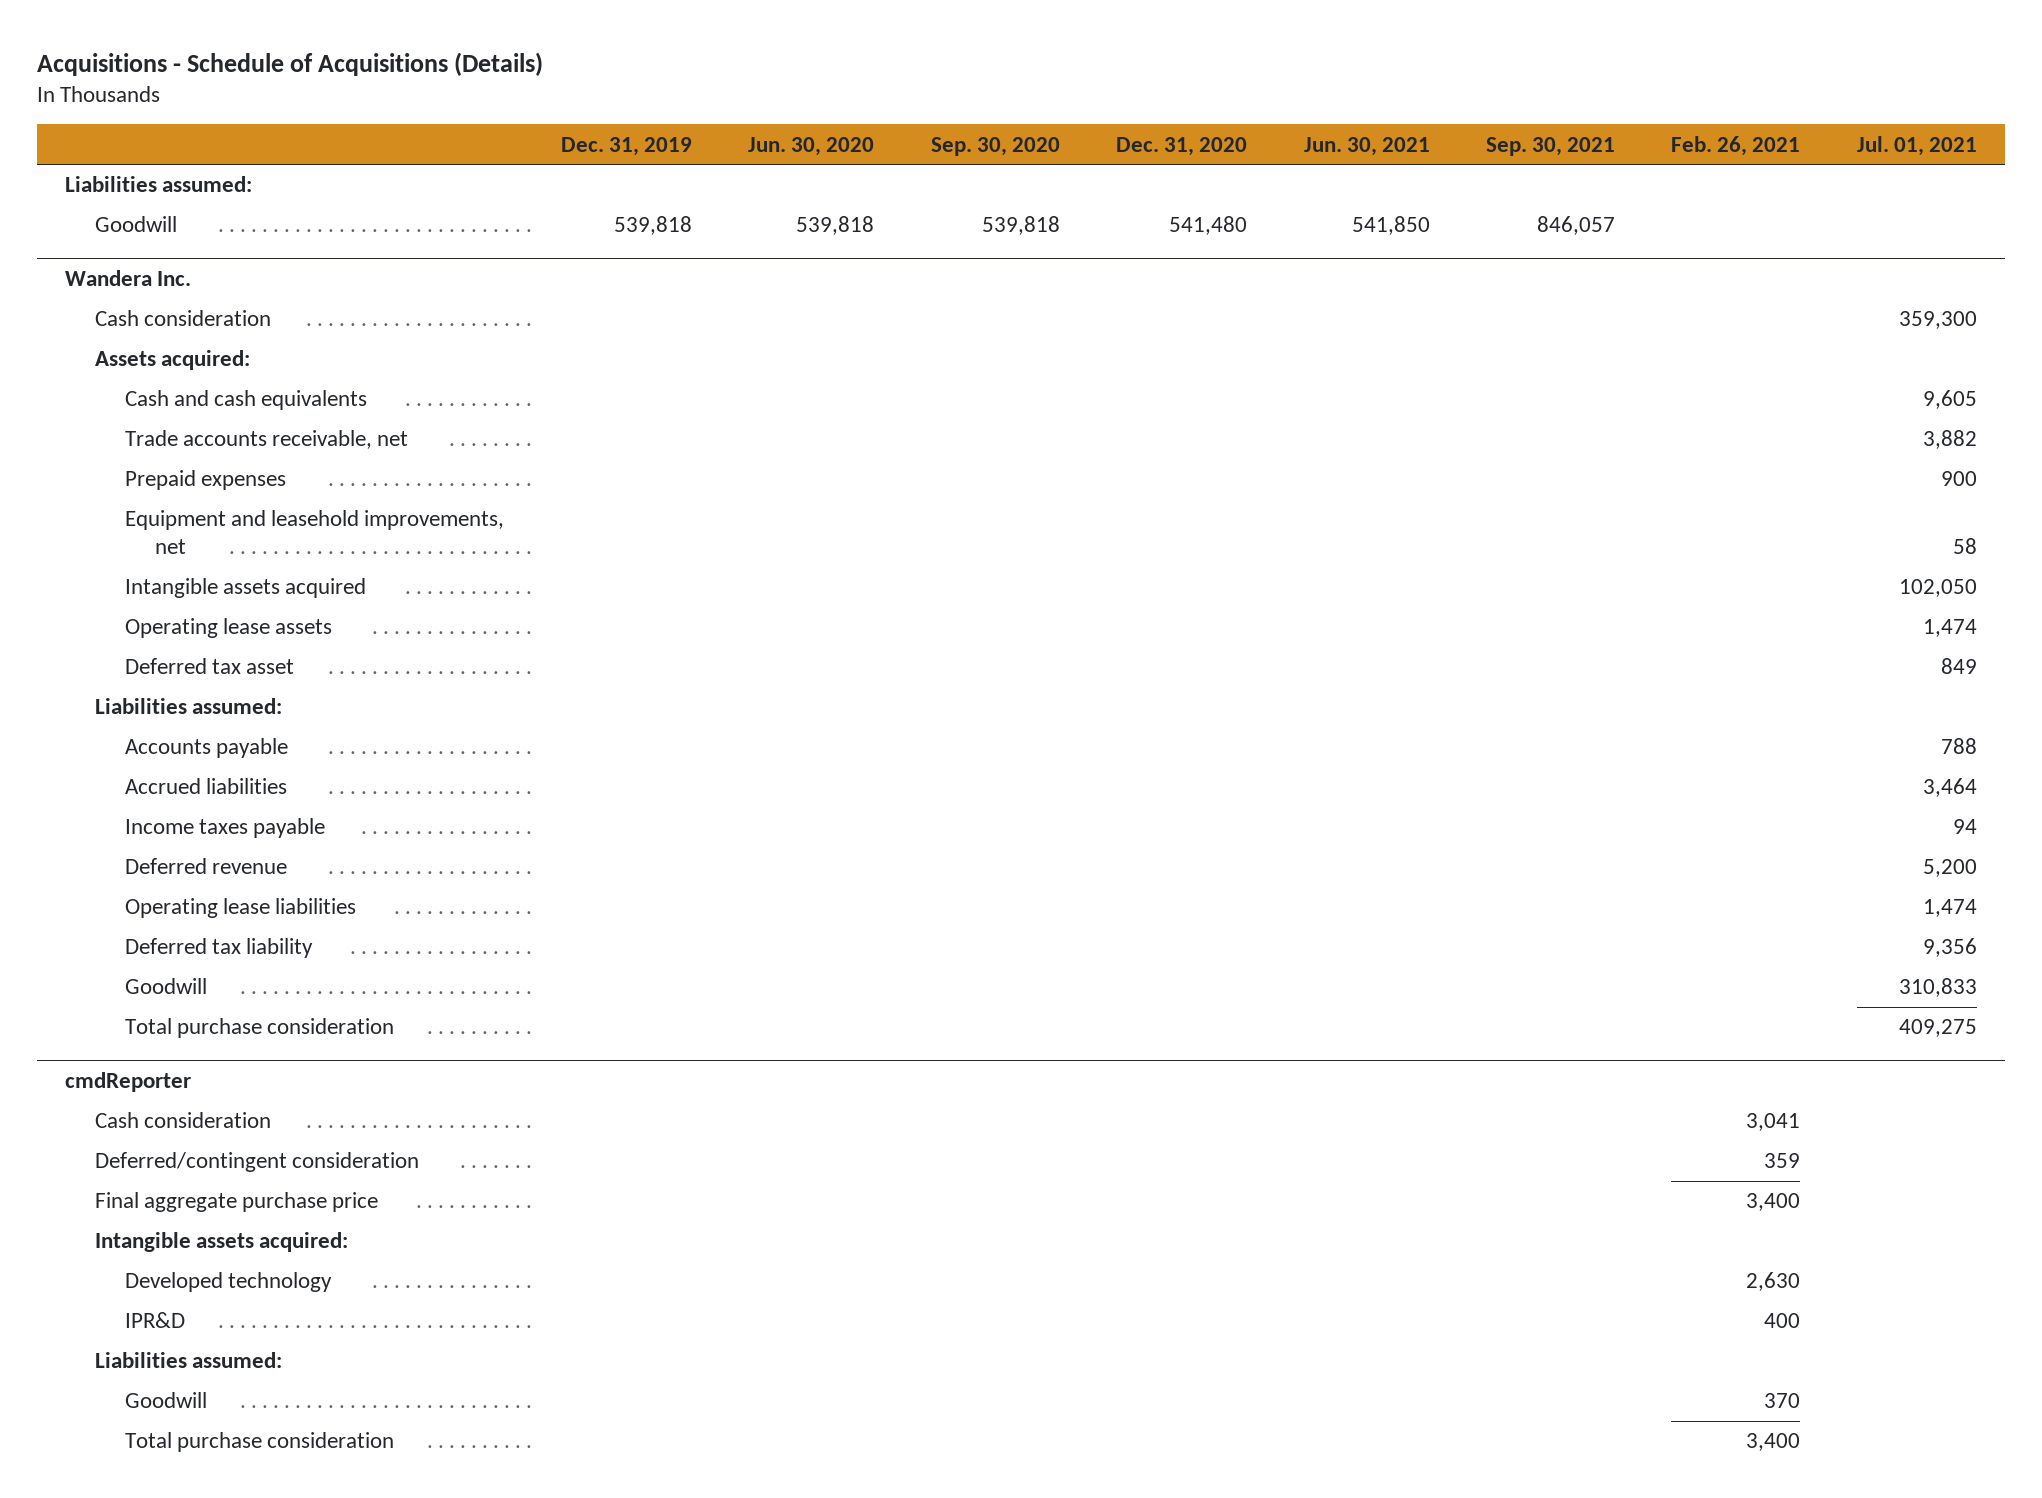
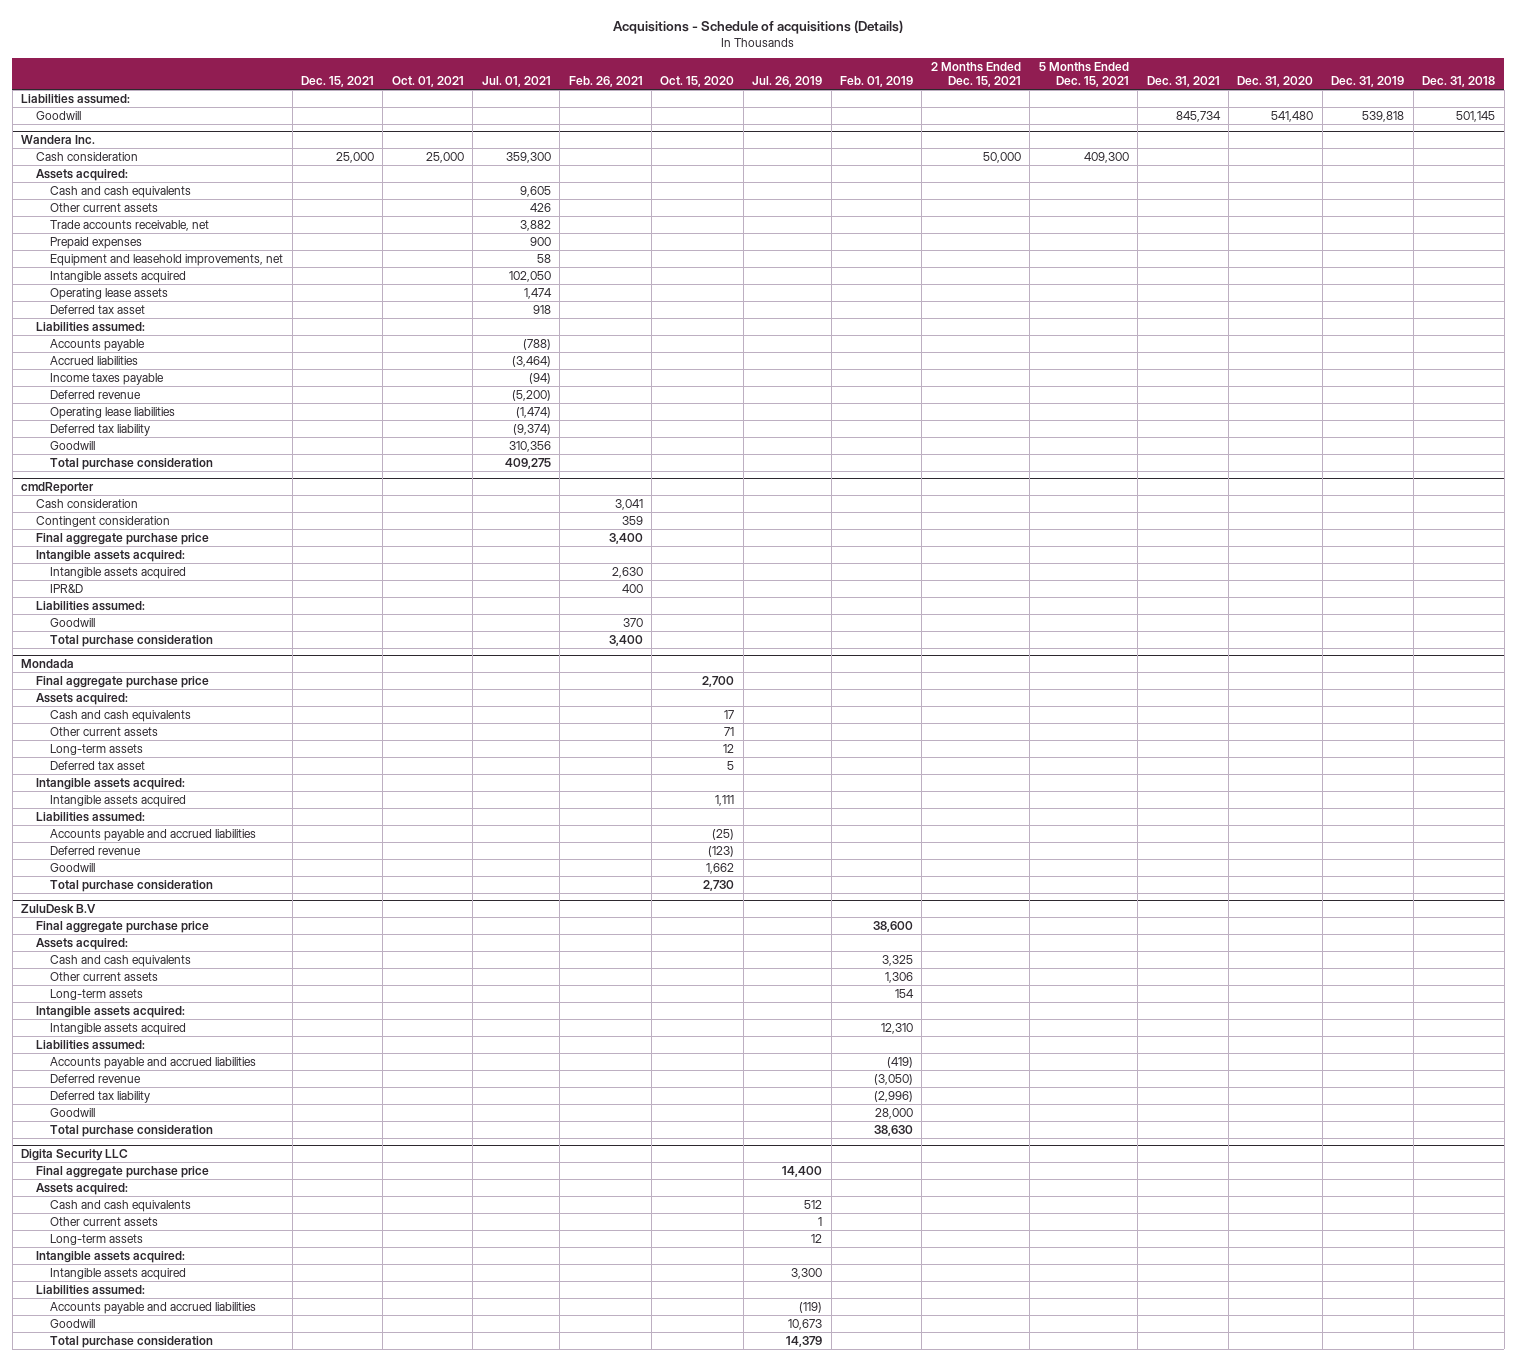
- Acquisitions - Schedule of Acquisitions (Details)
+ Acquisitions - Schedule of acquisitions (Details)
- | Dec. 31, 2019 | Jun. 30, 2020 | Sep. 30, 2020 | Dec. 31, 2020 | Jun. 30, 2021 | Sep. 30, 2021 | Feb. 26, 2021 | Jul. 01, 2021
+ | Dec. 15, 2021 | Oct. 01, 2021 | Jul. 01, 2021 | Feb. 26, 2021 | Oct. 15, 2020 | Jul. 26, 2019 | Feb. 01, 2019 | 2 Months Ended Dec. 15, 2021 | 5 Months Ended Dec. 15, 2021 | Dec. 31, 2021 | Dec. 31, 2020 | Dec. 31, 2019 | Dec. 31, 2018
@ Wandera Inc.
+ Other current assets | | | 426 | | | | | | | | | |
- Deferred tax asset | | | | | | | | 849
+ Deferred tax asset | | | 918 | | | | | | | | | |
- Accounts payable | | | | | | | | 788
- Accrued liabilities | | | | | | | | 3,464
- Income taxes payable | | | | | | | | 94
- Deferred revenue | | | | | | | | 5,200
- Operating lease liabilities | | | | | | | | 1,474
- Deferred tax liability | | | | | | | | 9,356
- Goodwill | | | | | | | | 310,833
+ Accounts payable | | | (788) | | | | | | | | | |
+ Accrued liabilities | | | (3,464) | | | | | | | | | |
+ Income taxes payable | | | (94) | | | | | | | | | |
+ Deferred revenue | | | (5,200) | | | | | | | | | |
+ Operating lease liabilities | | | (1,474) | | | | | | | | | |
+ Deferred tax liability | | | (9,374) | | | | | | | | | |
+ Goodwill | | | 310,356 | | | | | | | | | |
@ cmdReporter
- Deferred/contingent consideration | | | | | | | 359 |
+ Contingent consideration | | | | 359 | | | | | | | | |
- Developed technology | | | | | | | 2,630 |
+ Intangible assets acquired | | | | 2,630 | | | | | | | | |
+ Mondada
+ Final aggregate purchase price | | | | | 2,700 | | | | | | | |
+ Assets acquired:
+ Cash and cash equivalents | | | | | 17 | | | | | | | |
+ Other current assets | | | | | 71 | | | | | | | |
+ Long-term assets | | | | | 12 | | | | | | | |
+ Deferred tax asset | | | | | 5 | | | | | | | |
+ Intangible assets acquired:
+ Intangible assets acquired | | | | | 1,111 | | | | | | | |
+ Liabilities assumed:
+ Accounts payable and accrued liabilities | | | | | (25) | | | | | | | |
+ Deferred revenue | | | | | (123) | | | | | | | |
+ Goodwill | | | | | 1,662 | | | | | | | |
+ Total purchase consideration | | | | | 2,730 | | | | | | | |
+ ZuluDesk B.V
+ Final aggregate purchase price | | | | | | | 38,600 | | | | | |
+ Assets acquired:
+ Cash and cash equivalents | | | | | | | 3,325 | | | | | |
+ Other current assets | | | | | | | 1,306 | | | | | |
+ Long-term assets | | | | | | | 154 | | | | | |
+ Intangible assets acquired:
+ Intangible assets acquired | | | | | | | 12,310 | | | | | |
+ Liabilities assumed:
+ Accounts payable and accrued liabilities | | | | | | | (419) | | | | | |
+ Deferred revenue | | | | | | | (3,050) | | | | | |
+ Deferred tax liability | | | | | | | (2,996) | | | | | |
+ Goodwill | | | | | | | 28,000 | | | | | |
+ Total purchase consideration | | | | | | | 38,630 | | | | | |
+ Digita Security LLC
+ Final aggregate purchase price | | | | | | 14,400 | | | | | | |
+ Assets acquired:
+ Cash and cash equivalents | | | | | | 512 | | | | | | |
+ Other current assets | | | | | | 1 | | | | | | |
+ Long-term assets | | | | | | 12 | | | | | | |
+ Intangible assets acquired:
+ Intangible assets acquired | | | | | | 3,300 | | | | | | |
+ Liabilities assumed:
+ Accounts payable and accrued liabilities | | | | | | (119) | | | | | | |
+ Goodwill | | | | | | 10,673 | | | | | | |
+ Total purchase consideration | | | | | | 14,379 | | | | | | |

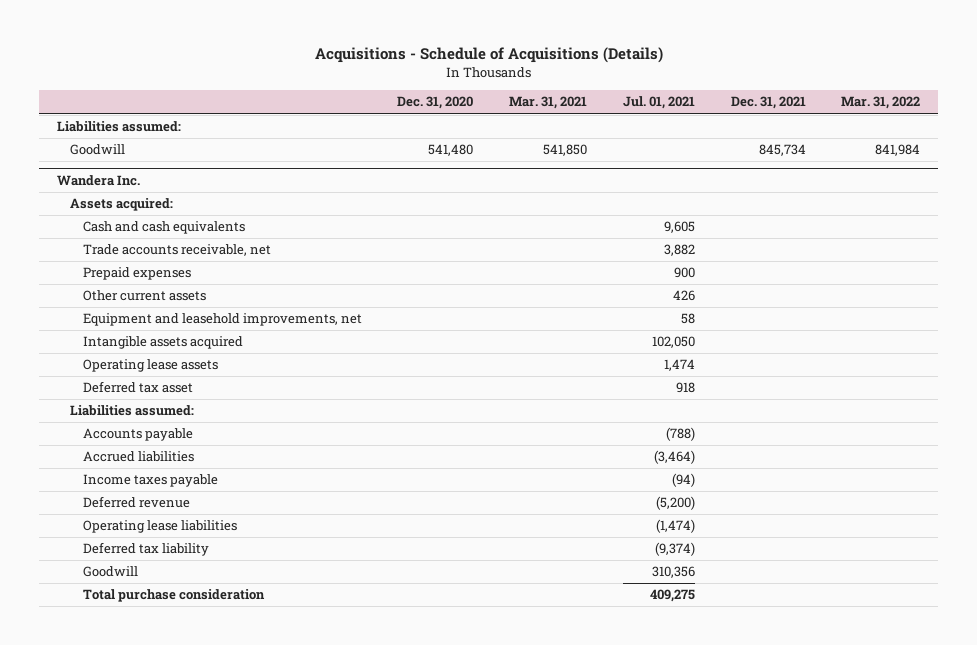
- Acquisitions - Schedule of acquisitions (Details)
+ Acquisitions - Schedule of Acquisitions (Details)
- | Dec. 15, 2021 | Oct. 01, 2021 | Jul. 01, 2021 | Feb. 26, 2021 | Oct. 15, 2020 | Jul. 26, 2019 | Feb. 01, 2019 | 2 Months Ended Dec. 15, 2021 | 5 Months Ended Dec. 15, 2021 | Dec. 31, 2021 | Dec. 31, 2020 | Dec. 31, 2019 | Dec. 31, 2018
+ | Dec. 31, 2020 | Mar. 31, 2021 | Jul. 01, 2021 | Dec. 31, 2021 | Mar. 31, 2022
@ Wandera Inc.
- Cash consideration | 25,000 | 25,000 | 359,300 | | | | | 50,000 | 409,300 | | | |
moved down: Other current assets | | | 426 | |
- cmdReporter
- Cash consideration | | | | 3,041 | | | | | | | | |
- Contingent consideration | | | | 359 | | | | | | | | |
- Final aggregate purchase price | | | | 3,400 | | | | | | | | |
- Intangible assets acquired:
- Intangible assets acquired | | | | 2,630 | | | | | | | | |
- IPR&D | | | | 400 | | | | | | | | |
- Liabilities assumed:
- Goodwill | | | | 370 | | | | | | | | |
- Total purchase consideration | | | | 3,400 | | | | | | | | |
- Mondada
- Final aggregate purchase price | | | | | 2,700 | | | | | | | |
- Assets acquired:
- Cash and cash equivalents | | | | | 17 | | | | | | | |
- Other current assets | | | | | 71 | | | | | | | |
- Long-term assets | | | | | 12 | | | | | | | |
- Deferred tax asset | | | | | 5 | | | | | | | |
- Intangible assets acquired:
- Intangible assets acquired | | | | | 1,111 | | | | | | | |
- Liabilities assumed:
- Accounts payable and accrued liabilities | | | | | (25) | | | | | | | |
- Deferred revenue | | | | | (123) | | | | | | | |
- Goodwill | | | | | 1,662 | | | | | | | |
- Total purchase consideration | | | | | 2,730 | | | | | | | |
- ZuluDesk B.V
- Final aggregate purchase price | | | | | | | 38,600 | | | | | |
- Assets acquired:
- Cash and cash equivalents | | | | | | | 3,325 | | | | | |
- Other current assets | | | | | | | 1,306 | | | | | |
- Long-term assets | | | | | | | 154 | | | | | |
- Intangible assets acquired:
- Intangible assets acquired | | | | | | | 12,310 | | | | | |
- Liabilities assumed:
- Accounts payable and accrued liabilities | | | | | | | (419) | | | | | |
- Deferred revenue | | | | | | | (3,050) | | | | | |
- Deferred tax liability | | | | | | | (2,996) | | | | | |
- Goodwill | | | | | | | 28,000 | | | | | |
- Total purchase consideration | | | | | | | 38,630 | | | | | |
- Digita Security LLC
- Final aggregate purchase price | | | | | | 14,400 | | | | | | |
- Assets acquired:
- Cash and cash equivalents | | | | | | 512 | | | | | | |
- Other current assets | | | | | | 1 | | | | | | |
- Long-term assets | | | | | | 12 | | | | | | |
- Intangible assets acquired:
- Intangible assets acquired | | | | | | 3,300 | | | | | | |
- Liabilities assumed:
- Accounts payable and accrued liabilities | | | | | | (119) | | | | | | |
- Goodwill | | | | | | 10,673 | | | | | | |
- Total purchase consideration | | | | | | 14,379 | | | | | | |

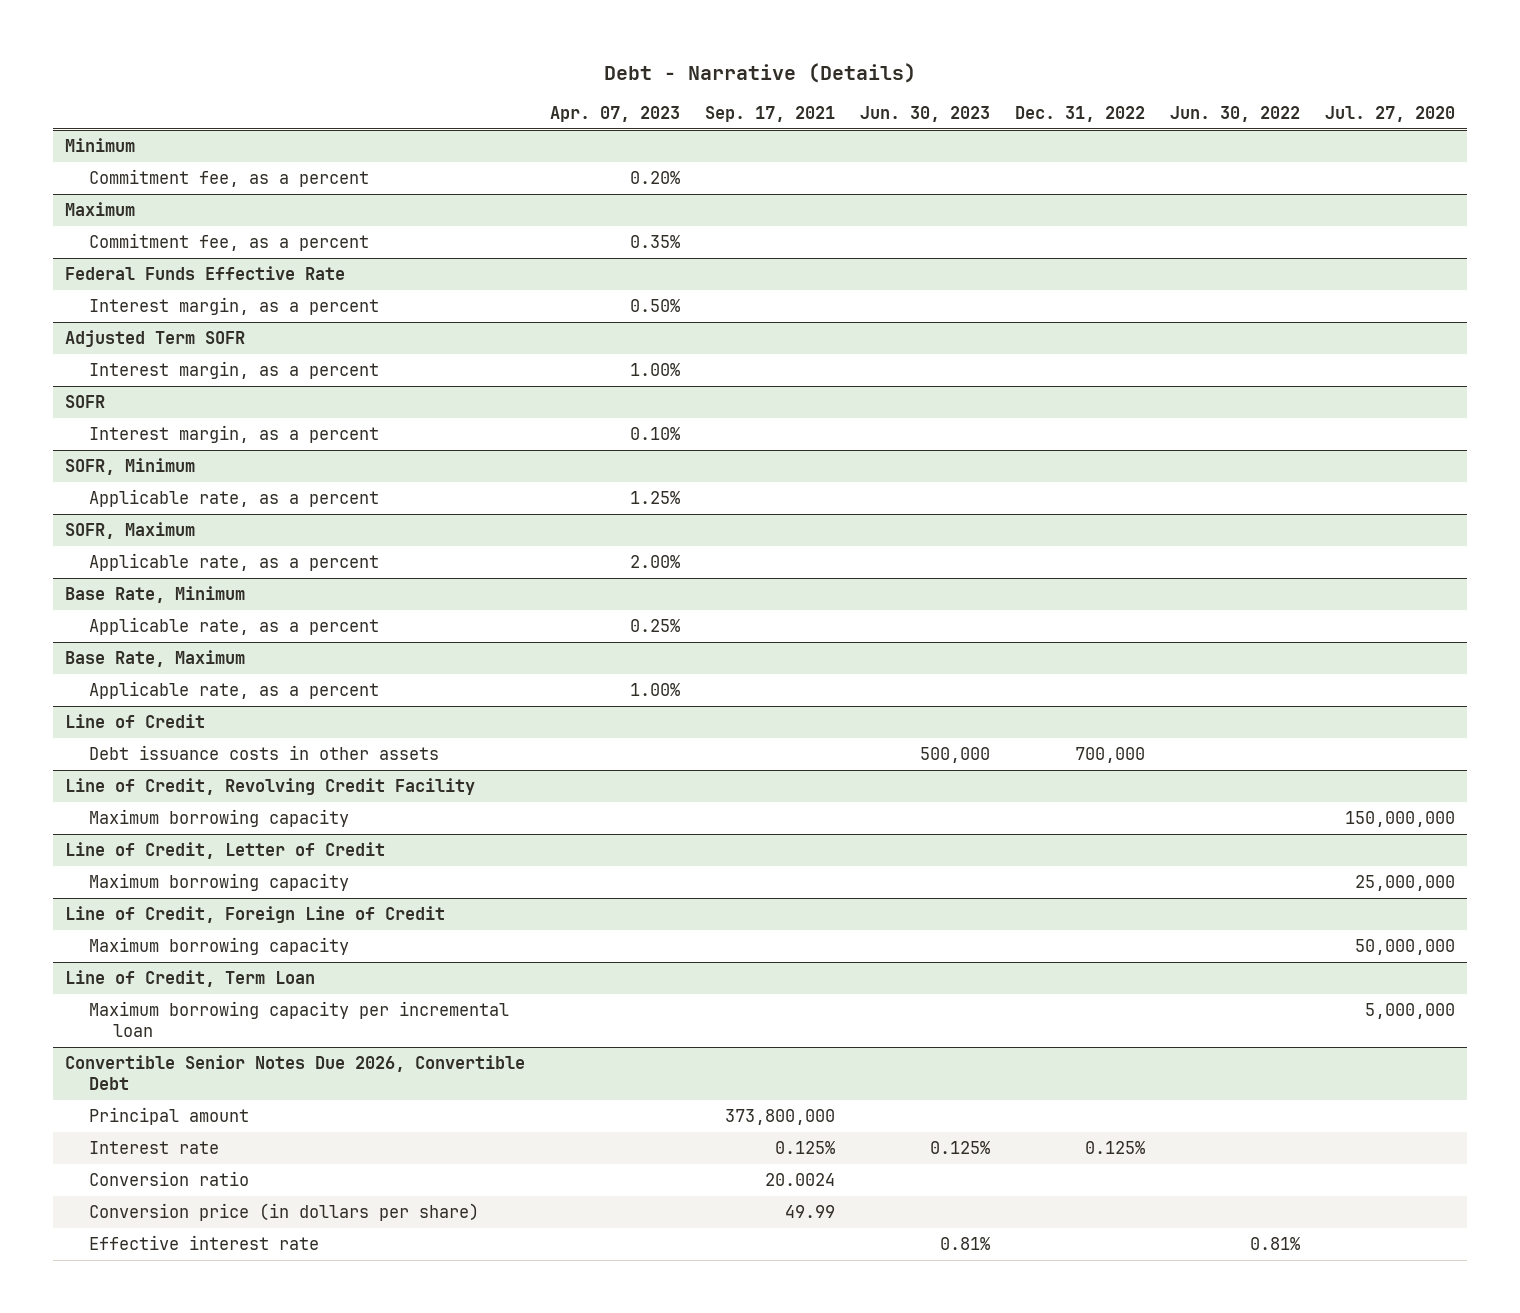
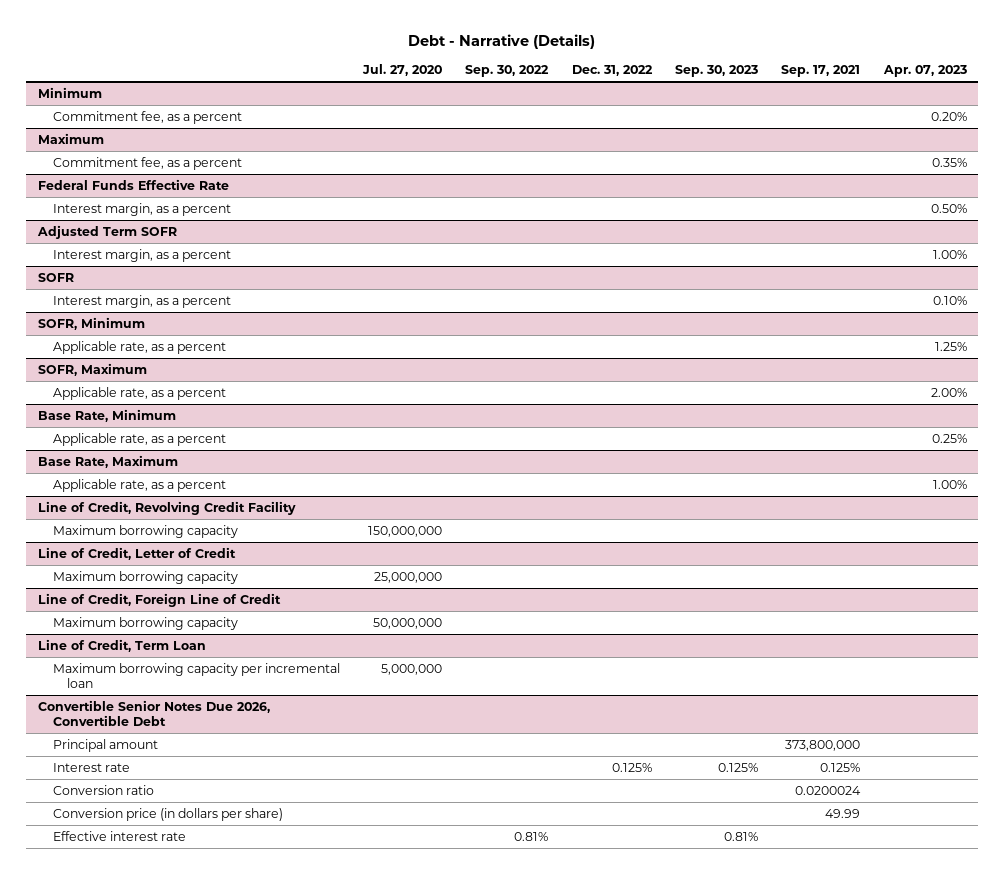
- | Apr. 07, 2023 | Sep. 17, 2021 | Jun. 30, 2023 | Dec. 31, 2022 | Jun. 30, 2022 | Jul. 27, 2020
+ | Jul. 27, 2020 | Sep. 30, 2022 | Dec. 31, 2022 | Sep. 30, 2023 | Sep. 17, 2021 | Apr. 07, 2023
- Line of Credit
- Debt issuance costs in other assets | | | 500,000 | 700,000 | |
@ Convertible Senior Notes Due 2026, Convertible Debt
- Conversion ratio | | 20.0024 | | | |
+ Conversion ratio | | | | | 0.0200024 |

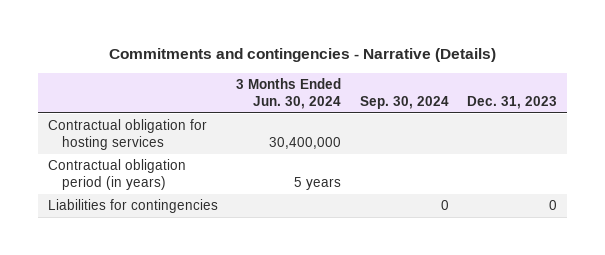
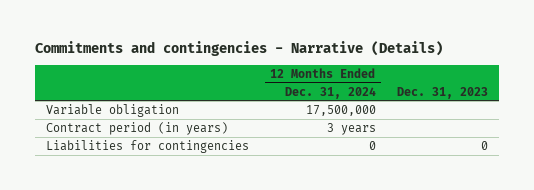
- | 3 Months Ended Jun. 30, 2024 | Sep. 30, 2024 | Dec. 31, 2023
+ | 12 Months Ended Dec. 31, 2024 | Dec. 31, 2023
- Contractual obligation for hosting services | 30,400,000 | |
- Contractual obligation period (in years) | 5 years | |
+ Variable obligation | 17,500,000 |
+ Contract period (in years) | 3 years |

